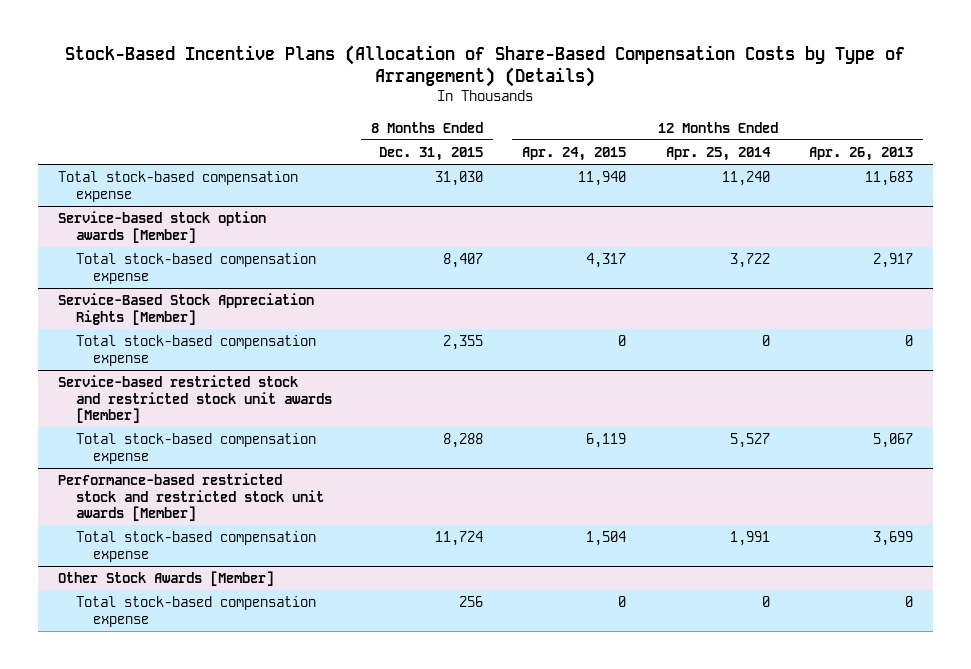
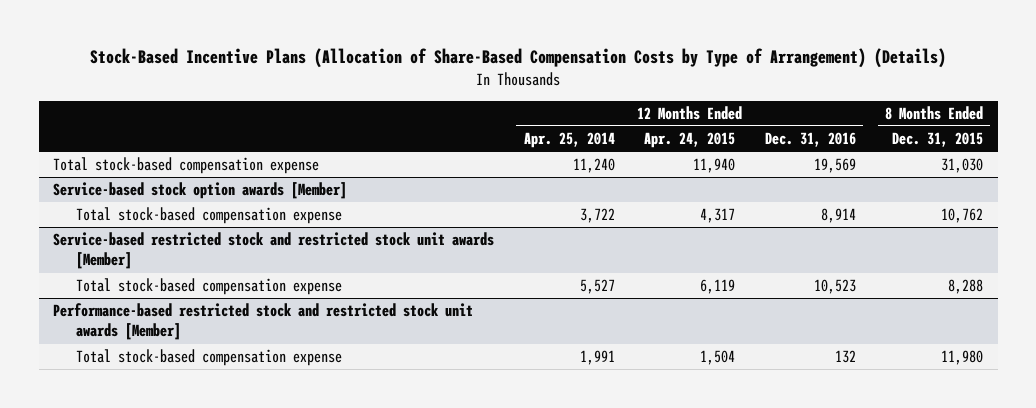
- | 8 Months Ended Dec. 31, 2015 | 12 Months Ended Apr. 24, 2015 | 12 Months Ended Apr. 25, 2014 | 12 Months Ended Apr. 26, 2013
+ | 12 Months Ended Apr. 25, 2014 | 12 Months Ended Apr. 24, 2015 | 12 Months Ended Dec. 31, 2016 | 8 Months Ended Dec. 31, 2015
@ Service-based stock option awards [Member]
- Total stock-based compensation expense | 8,407 | 4,317 | 3,722 | 2,917
- Service-Based Stock Appreciation Rights [Member]
- Total stock-based compensation expense | 2,355 | 0 | 0 | 0
@ Service-based stock option awards [Member]
+ Total stock-based compensation expense | 3,722 | 4,317 | 8,914 | 10,762
@ Performance-based restricted stock and restricted stock unit awards [Member]
- Total stock-based compensation expense | 11,724 | 1,504 | 1,991 | 3,699
- Other Stock Awards [Member]
- Total stock-based compensation expense | 256 | 0 | 0 | 0
@ Performance-based restricted stock and restricted stock unit awards [Member]
+ Total stock-based compensation expense | 1,991 | 1,504 | 132 | 11,980

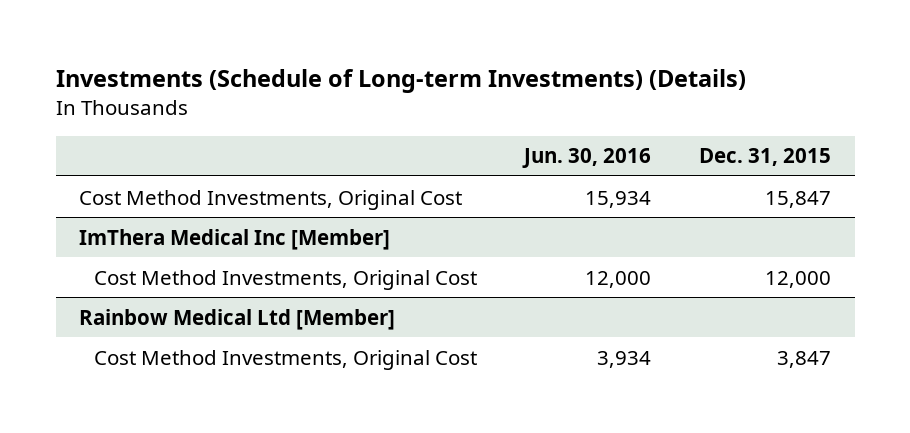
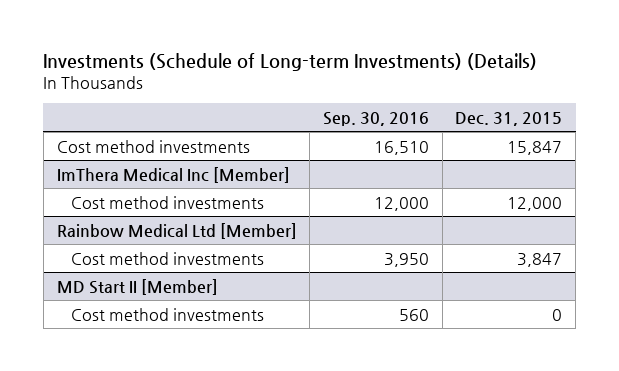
- | Jun. 30, 2016 | Dec. 31, 2015
+ | Sep. 30, 2016 | Dec. 31, 2015
- Cost Method Investments, Original Cost | 15,934 | 15,847
+ Cost method investments | 16,510 | 15,847
@ ImThera Medical Inc [Member]
- Cost Method Investments, Original Cost | 12,000 | 12,000
+ Cost method investments | 12,000 | 12,000
@ Rainbow Medical Ltd [Member]
- Cost Method Investments, Original Cost | 3,934 | 3,847
+ Cost method investments | 3,950 | 3,847
+ MD Start II [Member]
+ Cost method investments | 560 | 0

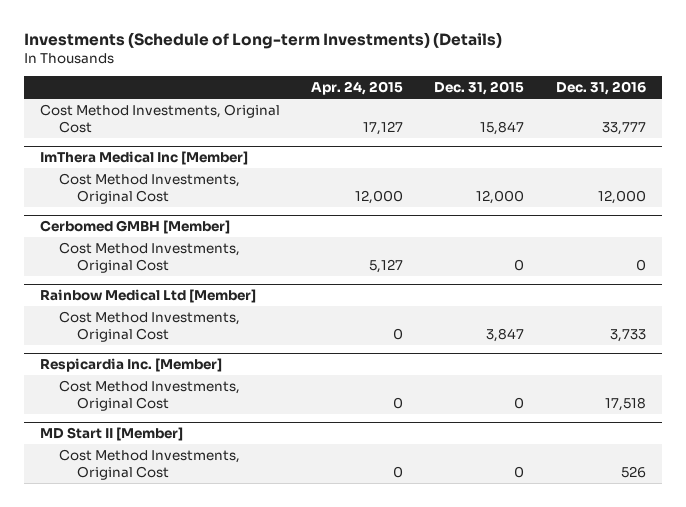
- | Sep. 30, 2016 | Dec. 31, 2015
+ | Apr. 24, 2015 | Dec. 31, 2015 | Dec. 31, 2016
- Cost method investments | 16,510 | 15,847
+ Cost Method Investments, Original Cost | 17,127 | 15,847 | 33,777
@ ImThera Medical Inc [Member]
- Cost method investments | 12,000 | 12,000
+ Cost Method Investments, Original Cost | 12,000 | 12,000 | 12,000
+ Cerbomed GMBH [Member]
+ Cost Method Investments, Original Cost | 5,127 | 0 | 0
@ Rainbow Medical Ltd [Member]
- Cost method investments | 3,950 | 3,847
+ Cost Method Investments, Original Cost | 0 | 3,847 | 3,733
+ Respicardia Inc. [Member]
+ Cost Method Investments, Original Cost | 0 | 0 | 17,518
@ MD Start II [Member]
- Cost method investments | 560 | 0
+ Cost Method Investments, Original Cost | 0 | 0 | 526

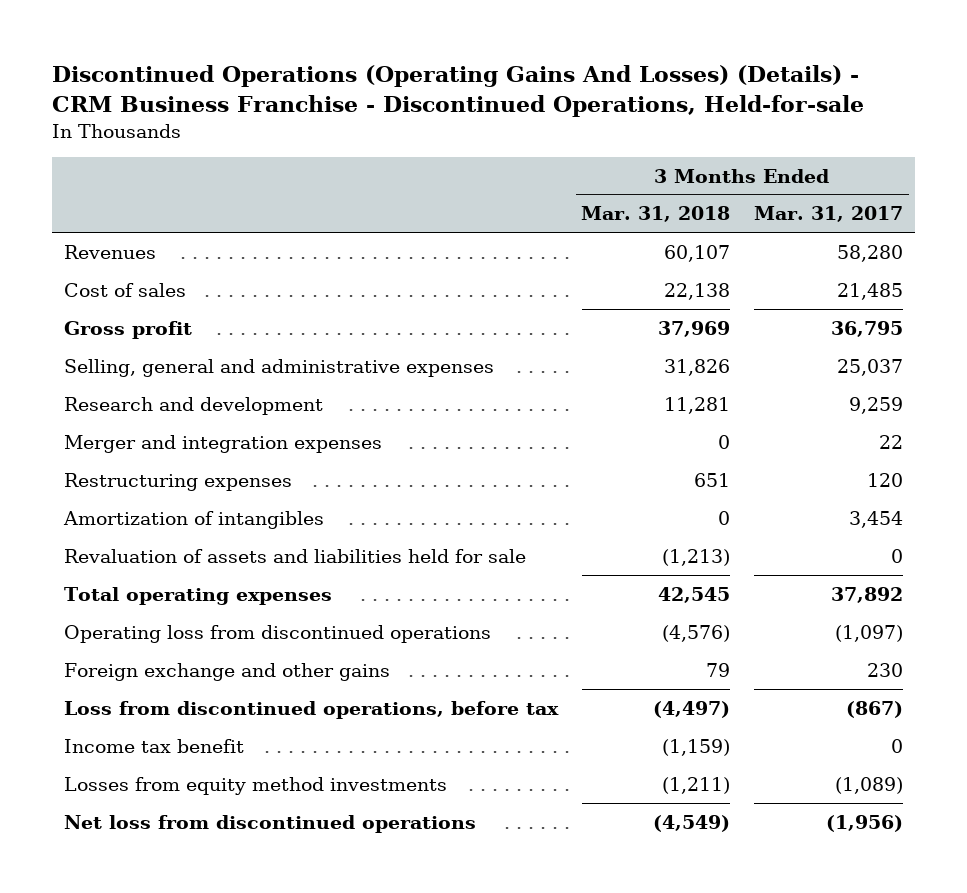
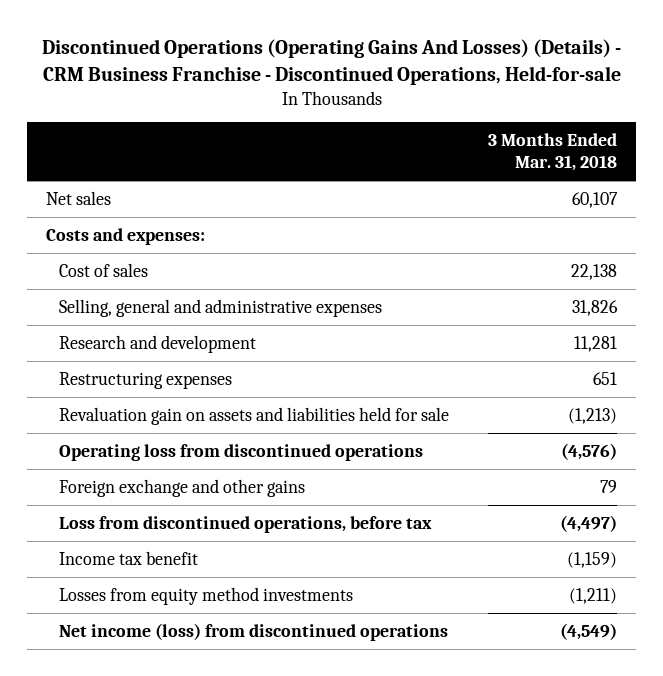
- | 3 Months Ended Mar. 31, 2018 | 3 Months Ended Mar. 31, 2017
+ | 3 Months Ended Mar. 31, 2018
- Revenues | 60,107 | 58,280
+ Net sales | 60,107
+ Costs and expenses:
- Gross profit | 37,969 | 36,795
- Merger and integration expenses | 0 | 22
- Amortization of intangibles | 0 | 3,454
- Revaluation of assets and liabilities held for sale | (1,213) | 0
- Total operating expenses | 42,545 | 37,892
+ Revaluation gain on assets and liabilities held for sale | (1,213)
- Net loss from discontinued operations | (4,549) | (1,956)
+ Net income (loss) from discontinued operations | (4,549)

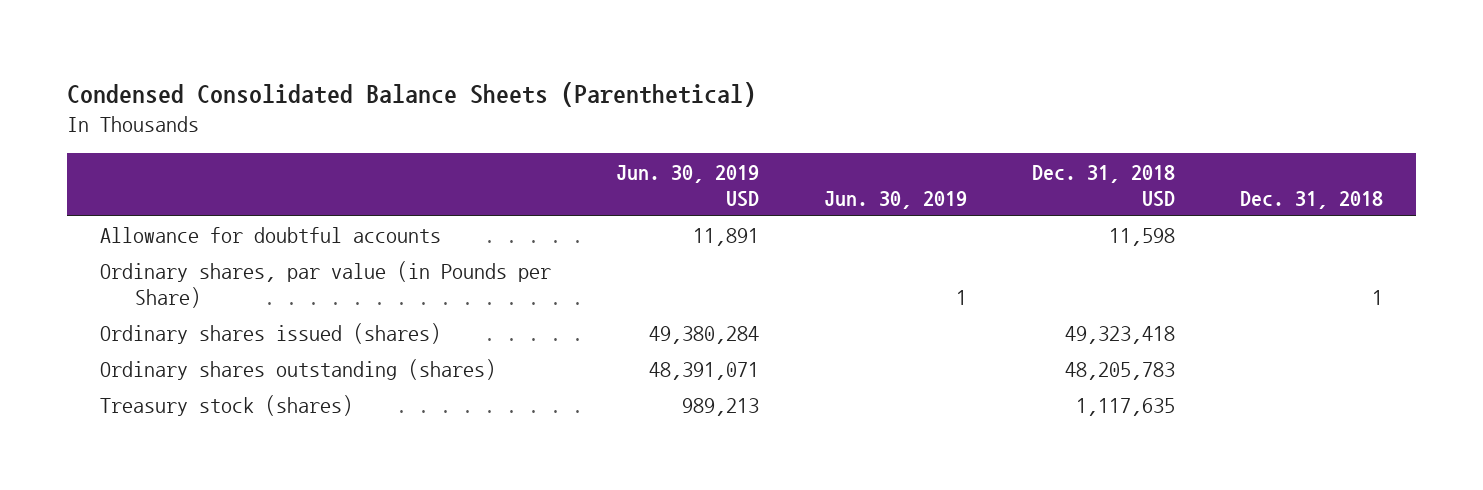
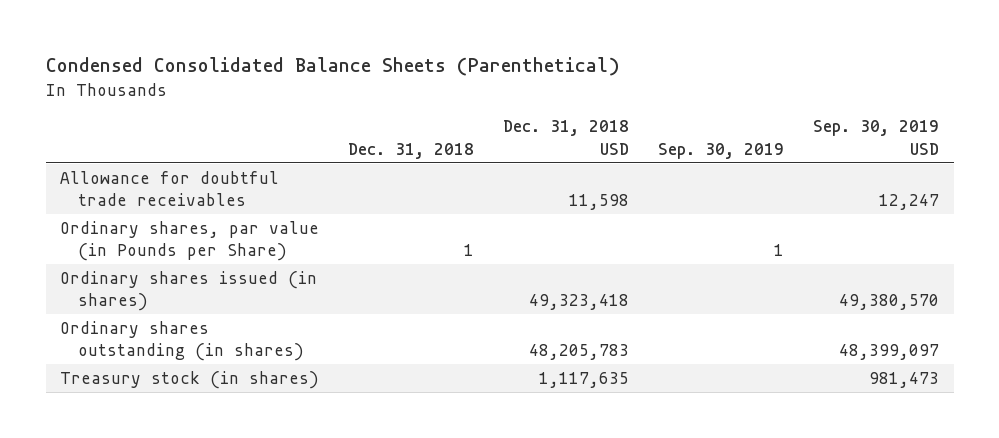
- | Jun. 30, 2019 USD | Jun. 30, 2019 | Dec. 31, 2018 USD | Dec. 31, 2018
+ | Dec. 31, 2018 | Dec. 31, 2018 USD | Sep. 30, 2019 | Sep. 30, 2019 USD
- Allowance for doubtful accounts | 11,891 | | 11,598 |
+ Allowance for doubtful trade receivables | | 11,598 | | 12,247
- Ordinary shares issued (shares) | 49,380,284 | | 49,323,418 |
- Ordinary shares outstanding (shares) | 48,391,071 | | 48,205,783 |
- Treasury stock (shares) | 989,213 | | 1,117,635 |
+ Ordinary shares issued (in shares) | | 49,323,418 | | 49,380,570
+ Ordinary shares outstanding (in shares) | | 48,205,783 | | 48,399,097
+ Treasury stock (in shares) | | 1,117,635 | | 981,473

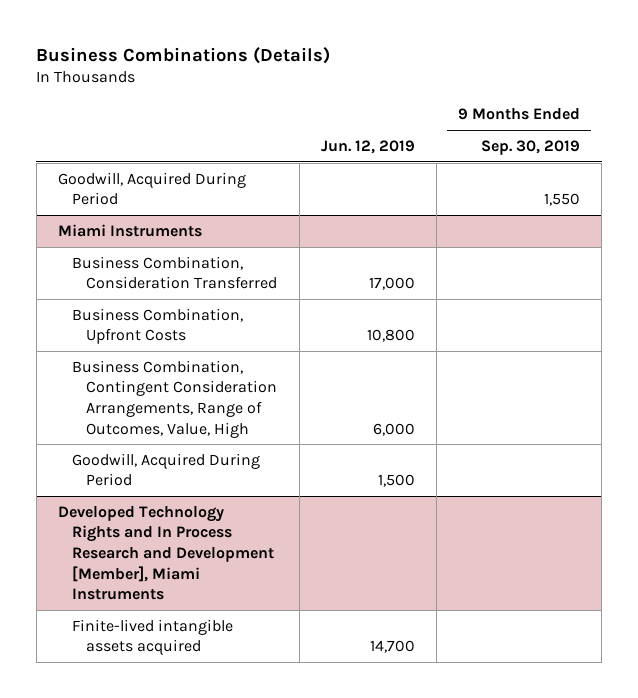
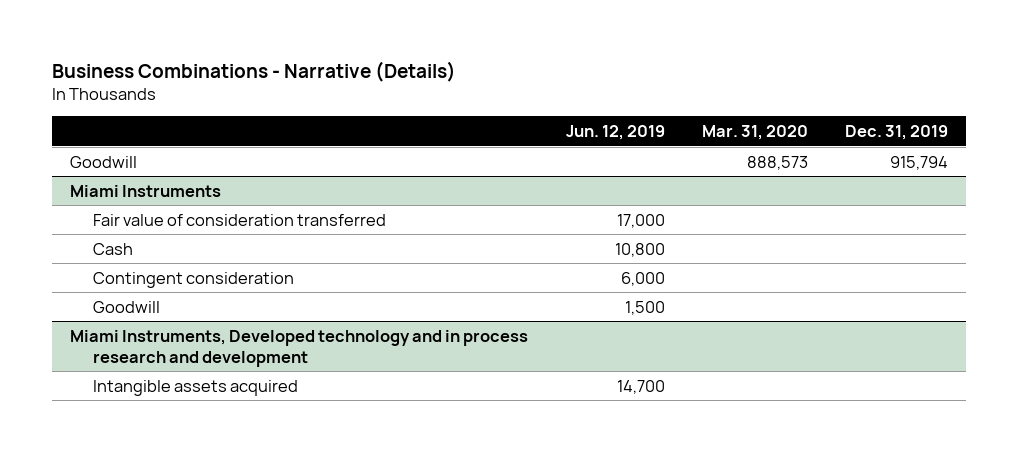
- Business Combinations (Details)
+ Business Combinations - Narrative (Details)
- | Jun. 12, 2019 | 9 Months Ended Sep. 30, 2019
+ | Jun. 12, 2019 | Mar. 31, 2020 | Dec. 31, 2019
- Goodwill, Acquired During Period | | 1,550
+ Goodwill | | 888,573 | 915,794
@ Miami Instruments
- Business Combination, Consideration Transferred | 17,000 |
- Business Combination, Upfront Costs | 10,800 |
- Business Combination, Contingent Consideration Arrangements, Range of Outcomes, Value, High | 6,000 |
- Goodwill, Acquired During Period | 1,500 |
- Developed Technology Rights and In Process Research and Development [Member], Miami Instruments
- Finite-lived intangible assets acquired | 14,700 |
@ Miami Instruments
+ Fair value of consideration transferred | 17,000 | |
+ Cash | 10,800 | |
+ Contingent consideration | 6,000 | |
+ Goodwill | 1,500 | |
+ Miami Instruments, Developed technology and in process research and development
+ Intangible assets acquired | 14,700 | |

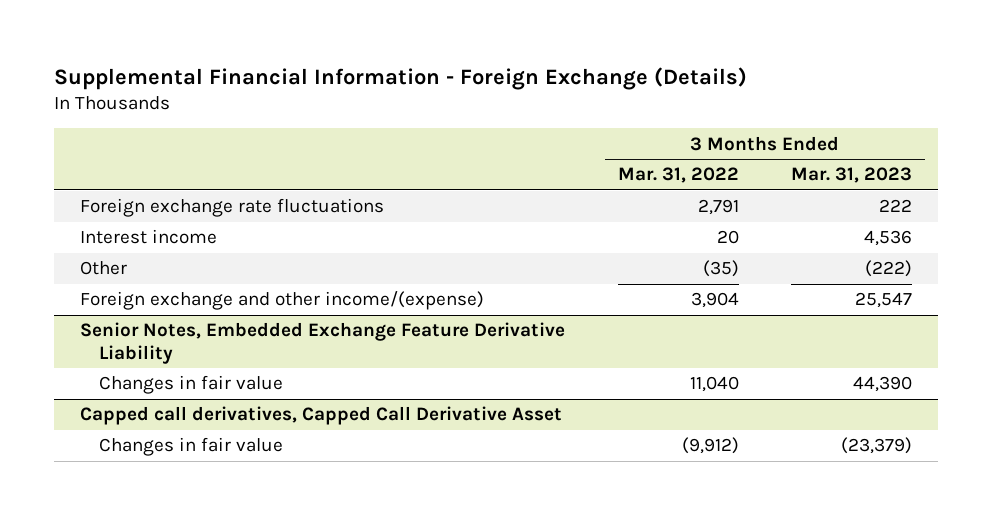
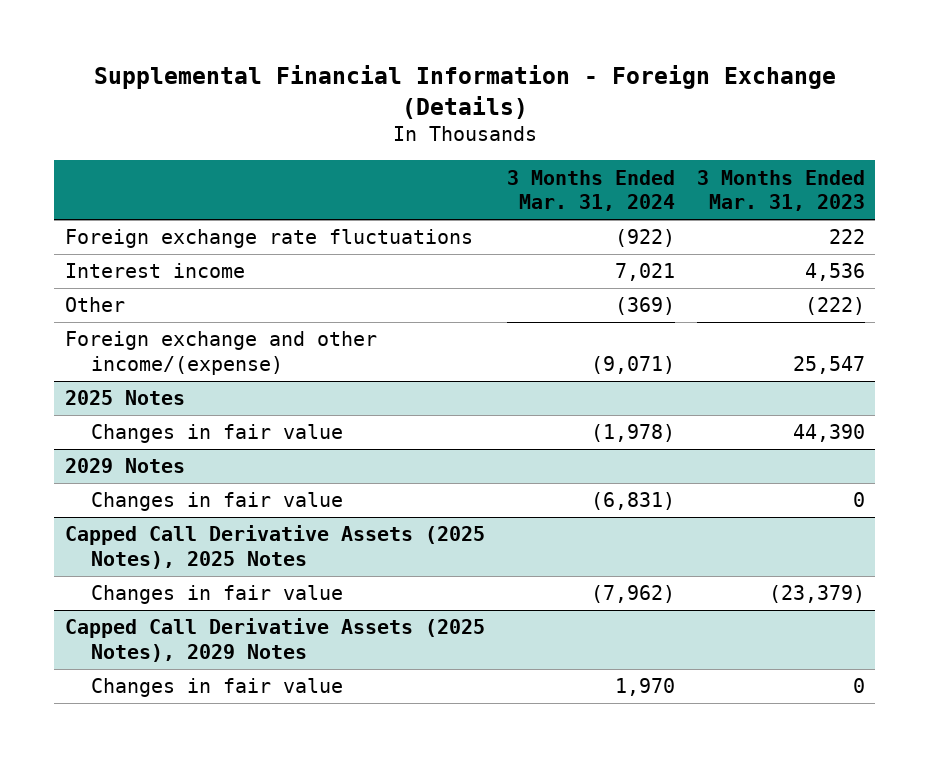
- | 3 Months Ended Mar. 31, 2022 | 3 Months Ended Mar. 31, 2023
+ | 3 Months Ended Mar. 31, 2024 | 3 Months Ended Mar. 31, 2023
- Senior Notes, Embedded Exchange Feature Derivative Liability
+ 2025 Notes
- Capped call derivatives, Capped Call Derivative Asset
+ 2029 Notes
+ Changes in fair value | (6,831) | 0
+ Capped Call Derivative Assets (2025 Notes), 2025 Notes
+ Capped Call Derivative Assets (2025 Notes), 2029 Notes
+ Changes in fair value | 1,970 | 0

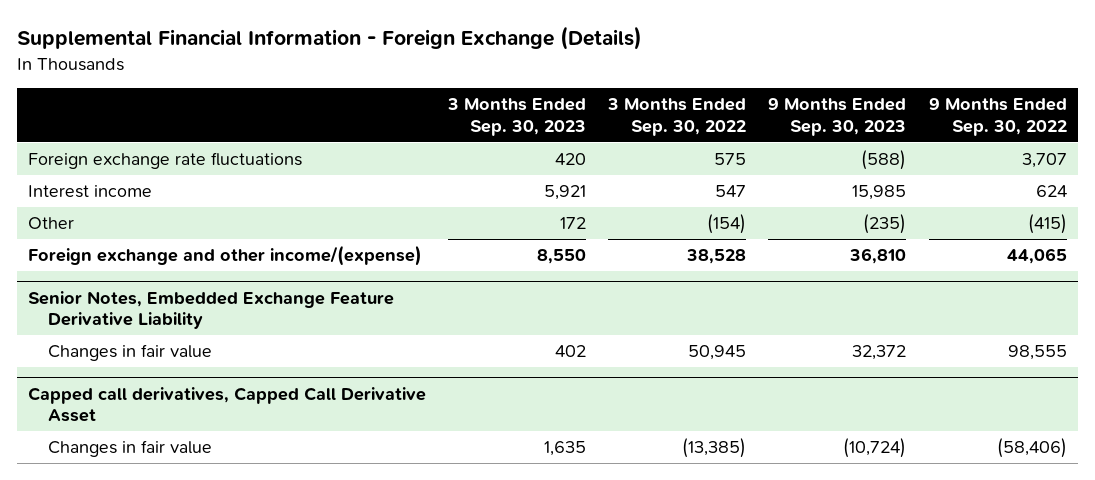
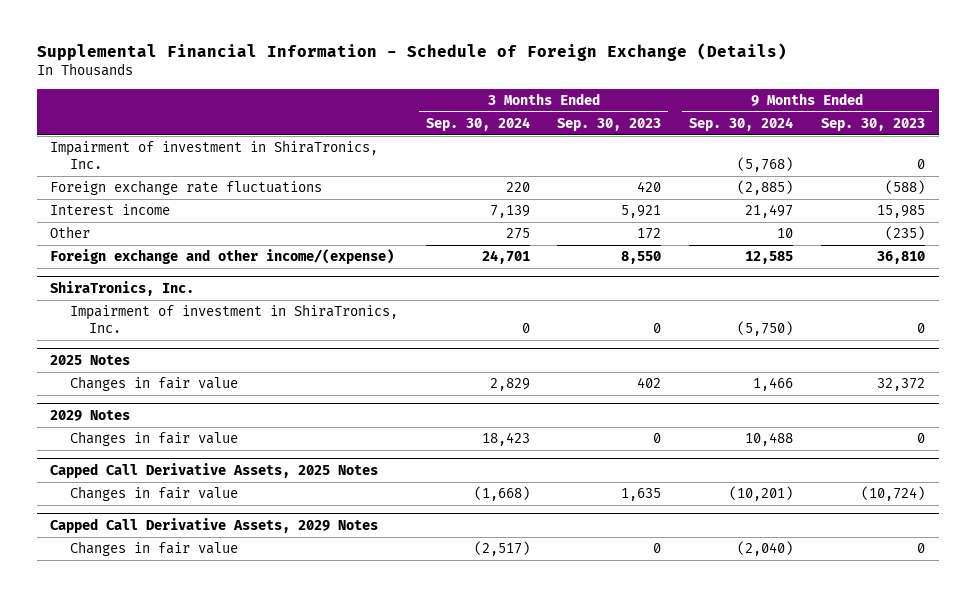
- Supplemental Financial Information - Foreign Exchange (Details)
+ Supplemental Financial Information - Schedule of Foreign Exchange (Details)
- | 3 Months Ended Sep. 30, 2023 | 3 Months Ended Sep. 30, 2022 | 9 Months Ended Sep. 30, 2023 | 9 Months Ended Sep. 30, 2022
+ | 3 Months Ended Sep. 30, 2024 | 3 Months Ended Sep. 30, 2023 | 9 Months Ended Sep. 30, 2024 | 9 Months Ended Sep. 30, 2023
+ Impairment of investment in ShiraTronics, Inc. | | | (5,768) | 0
- Senior Notes, Embedded Exchange Feature Derivative Liability
+ ShiraTronics, Inc.
+ Impairment of investment in ShiraTronics, Inc. | 0 | 0 | (5,750) | 0
+ 2025 Notes
- Capped call derivatives, Capped Call Derivative Asset
+ 2029 Notes
+ Changes in fair value | 18,423 | 0 | 10,488 | 0
+ Capped Call Derivative Assets, 2025 Notes
+ Capped Call Derivative Assets, 2029 Notes
+ Changes in fair value | (2,517) | 0 | (2,040) | 0

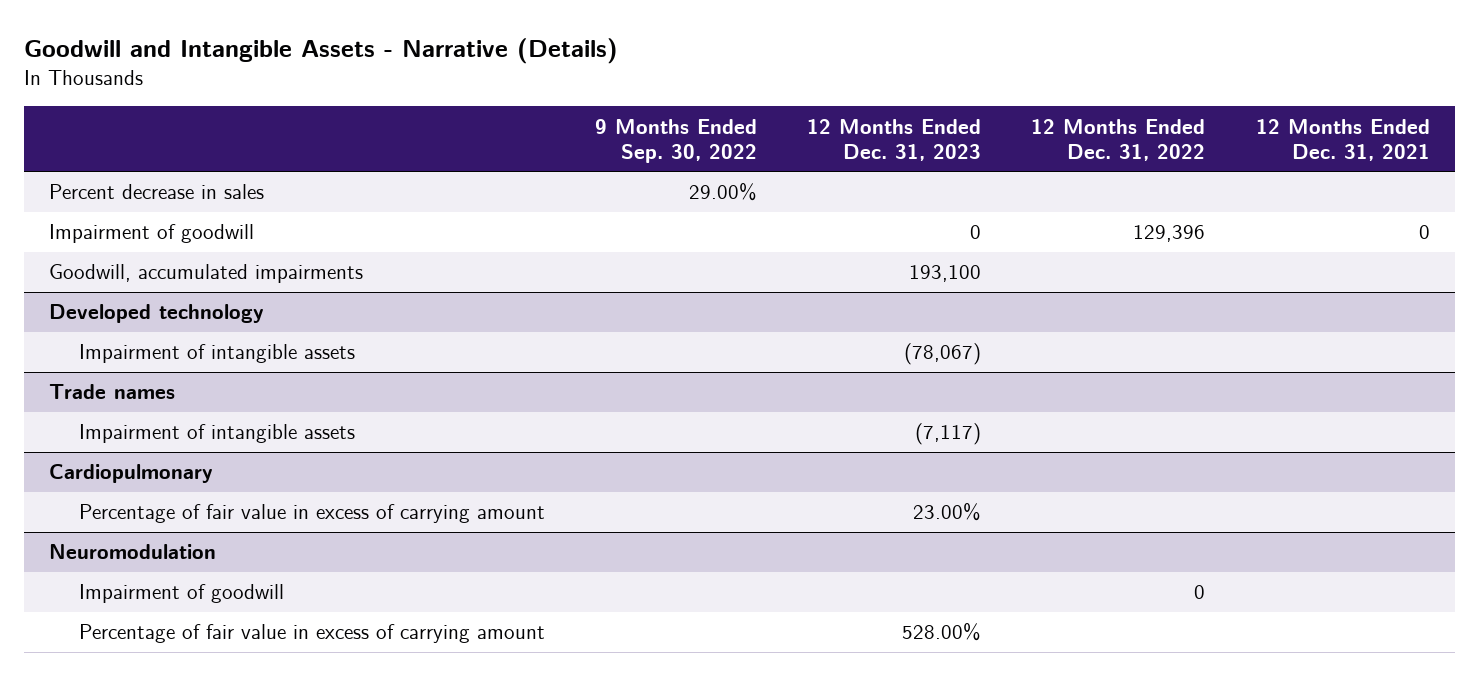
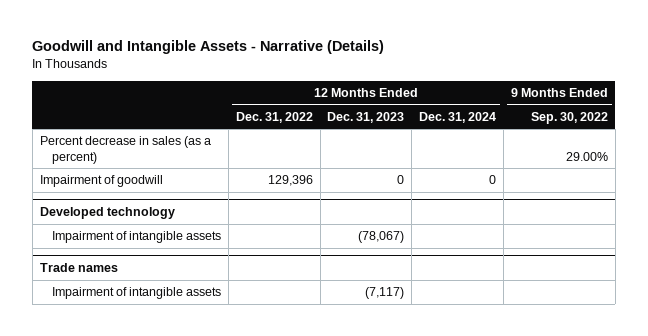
- | 9 Months Ended Sep. 30, 2022 | 12 Months Ended Dec. 31, 2023 | 12 Months Ended Dec. 31, 2022 | 12 Months Ended Dec. 31, 2021
+ | 12 Months Ended Dec. 31, 2022 | 12 Months Ended Dec. 31, 2023 | 12 Months Ended Dec. 31, 2024 | 9 Months Ended Sep. 30, 2022
- Percent decrease in sales | 29.00% | | |
+ Percent decrease in sales (as a percent) | | | | 29.00%
- Goodwill, accumulated impairments | | 193,100 | |
- Cardiopulmonary
- Percentage of fair value in excess of carrying amount | | 23.00% | |
- Neuromodulation
- Impairment of goodwill | | | 0 |
- Percentage of fair value in excess of carrying amount | | 528.00% | |

